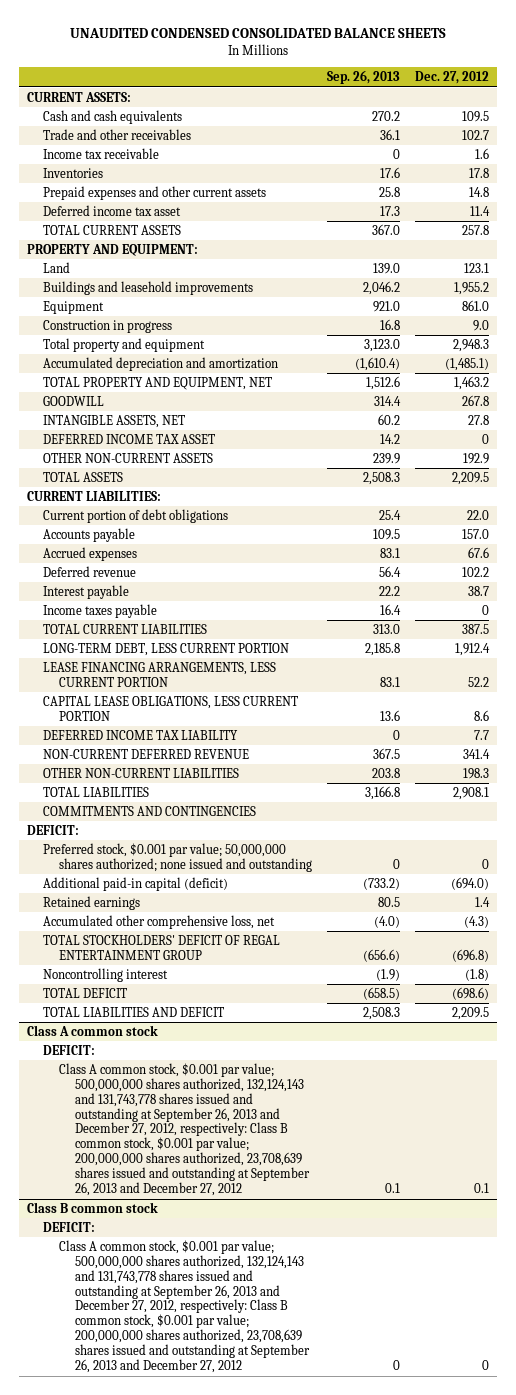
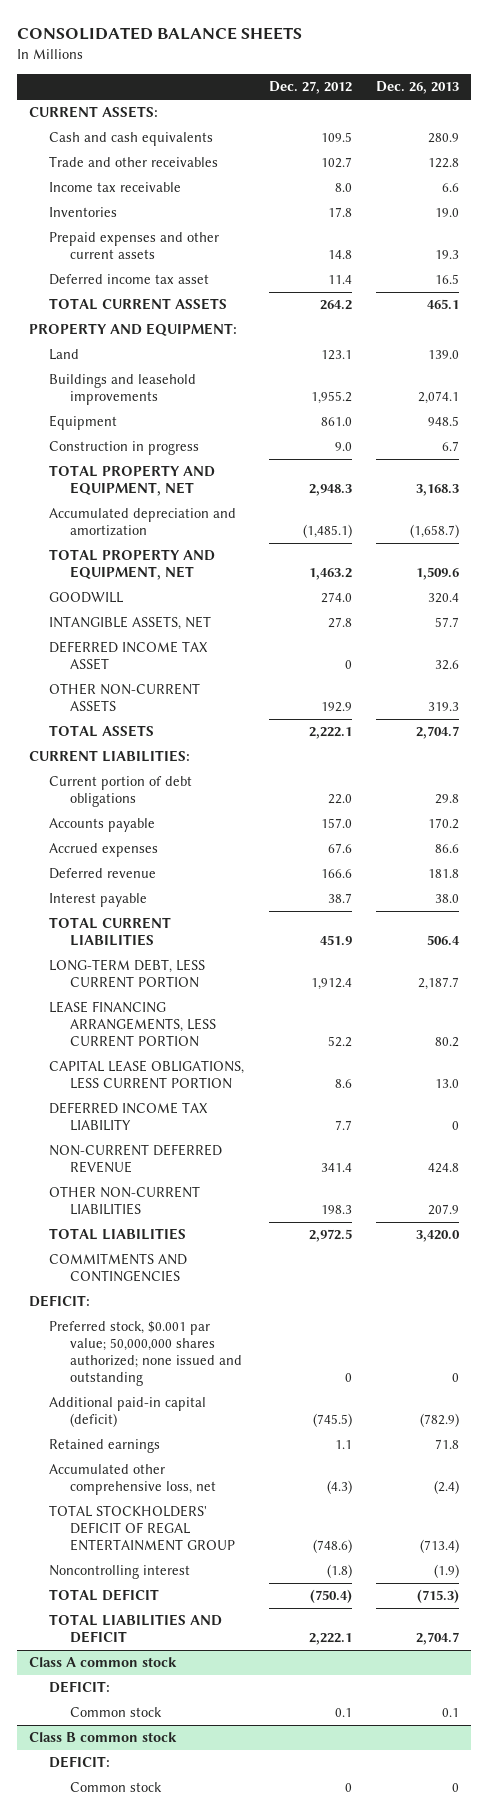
- UNAUDITED CONDENSED CONSOLIDATED BALANCE SHEETS
+ CONSOLIDATED BALANCE SHEETS
- | Sep. 26, 2013 | Dec. 27, 2012
+ | Dec. 27, 2012 | Dec. 26, 2013
- Income tax receivable | 0 | 1.6
+ Income tax receivable | 8.0 | 6.6
- TOTAL CURRENT ASSETS | 367.0 | 257.8
+ TOTAL CURRENT ASSETS | 264.2 | 465.1
- Total property and equipment | 3,123.0 | 2,948.3
+ TOTAL PROPERTY AND EQUIPMENT, NET | 2,948.3 | 3,168.3
- GOODWILL | 314.4 | 267.8
+ GOODWILL | 274.0 | 320.4
- TOTAL ASSETS | 2,508.3 | 2,209.5
+ TOTAL ASSETS | 2,222.1 | 2,704.7
- Deferred revenue | 56.4 | 102.2
+ Deferred revenue | 166.6 | 181.8
- Income taxes payable | 16.4 | 0
- TOTAL CURRENT LIABILITIES | 313.0 | 387.5
+ TOTAL CURRENT LIABILITIES | 451.9 | 506.4
- TOTAL LIABILITIES | 3,166.8 | 2,908.1
+ TOTAL LIABILITIES | 2,972.5 | 3,420.0
- Additional paid-in capital (deficit) | (733.2) | (694.0)
- Retained earnings | 80.5 | 1.4
+ Additional paid-in capital (deficit) | (745.5) | (782.9)
+ Retained earnings | 1.1 | 71.8
- TOTAL STOCKHOLDERS' DEFICIT OF REGAL ENTERTAINMENT GROUP | (656.6) | (696.8)
+ TOTAL STOCKHOLDERS' DEFICIT OF REGAL ENTERTAINMENT GROUP | (748.6) | (713.4)
- TOTAL DEFICIT | (658.5) | (698.6)
- TOTAL LIABILITIES AND DEFICIT | 2,508.3 | 2,209.5
+ TOTAL DEFICIT | (750.4) | (715.3)
+ TOTAL LIABILITIES AND DEFICIT | 2,222.1 | 2,704.7
@ Class A common stock
- Class A common stock, $0.001 par value; 500,000,000 shares authorized, 132,124,143 and 131,743,778 shares issued and outstanding at September 26, 2013 and December 27, 2012, respectively: Class B common stock, $0.001 par value; 200,000,000 shares authorized, 23,708,639 shares issued and outstanding at September 26, 2013 and December 27, 2012 | 0.1 | 0.1
+ Common stock | 0.1 | 0.1
@ Class B common stock
- Class A common stock, $0.001 par value; 500,000,000 shares authorized, 132,124,143 and 131,743,778 shares issued and outstanding at September 26, 2013 and December 27, 2012, respectively: Class B common stock, $0.001 par value; 200,000,000 shares authorized, 23,708,639 shares issued and outstanding at September 26, 2013 and December 27, 2012 | 0 | 0
+ Common stock | 0 | 0

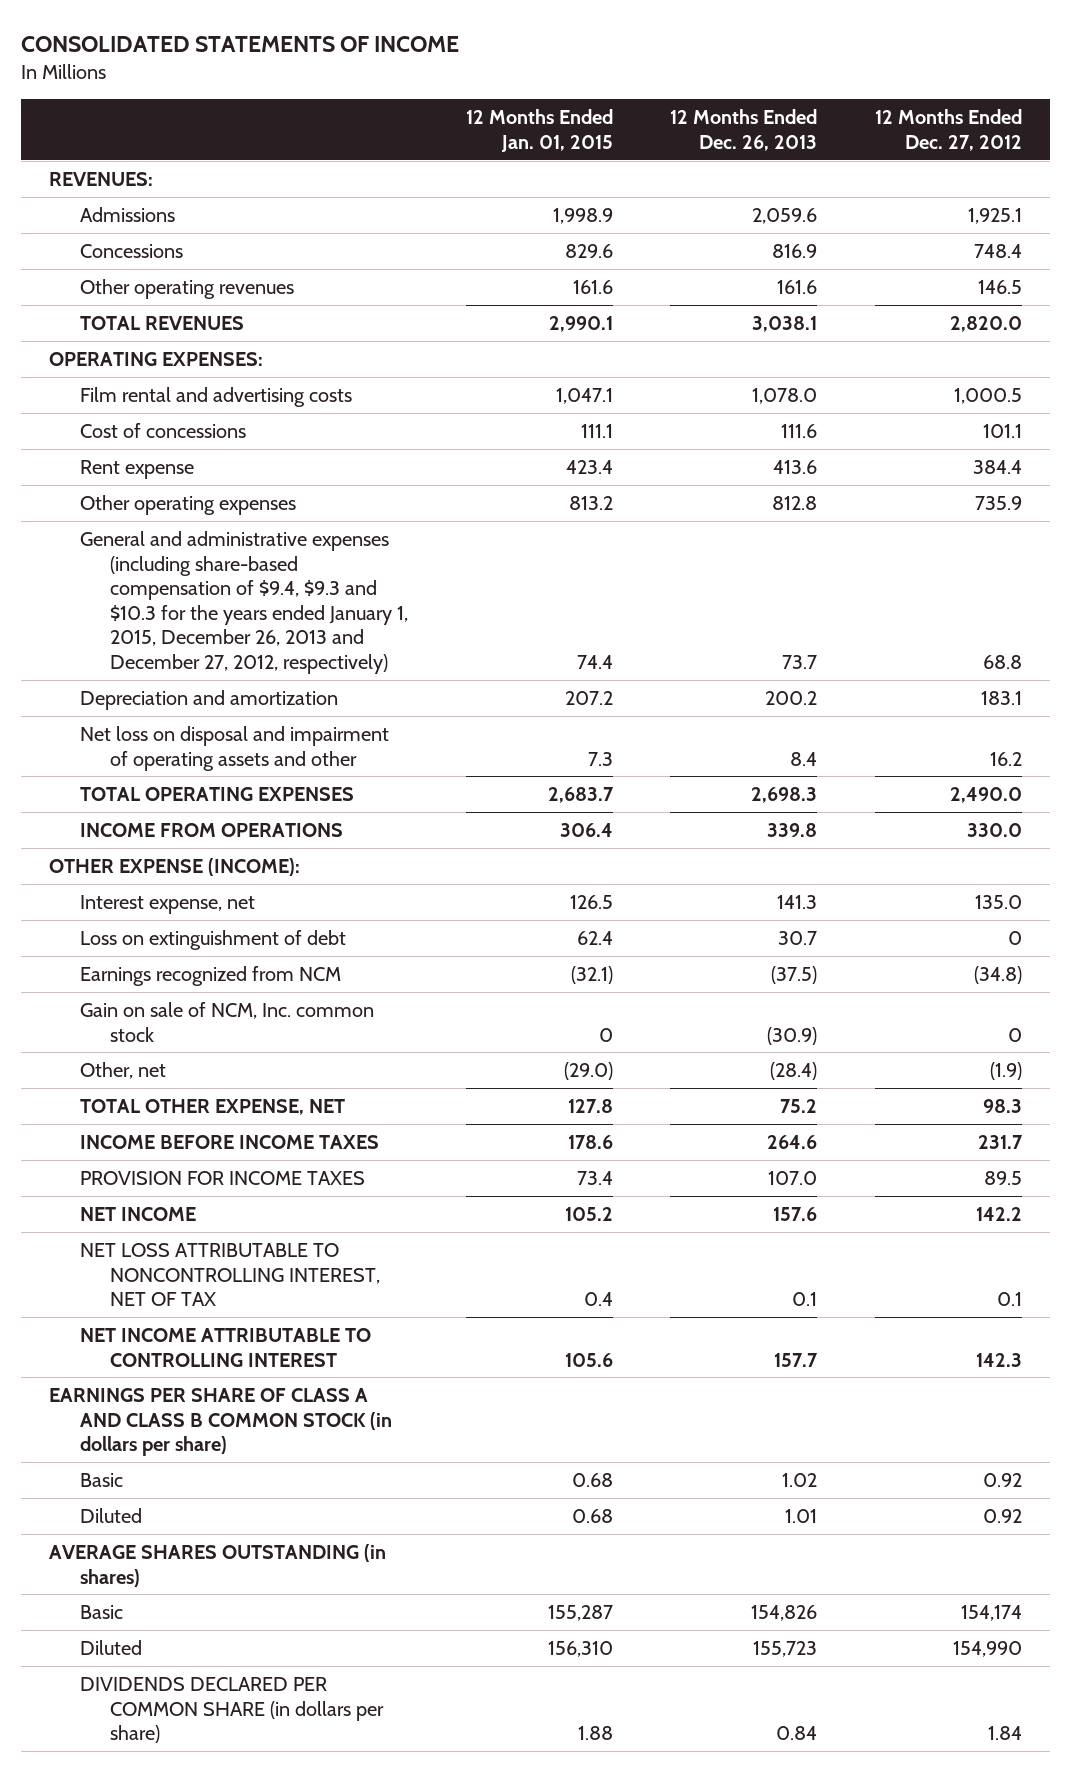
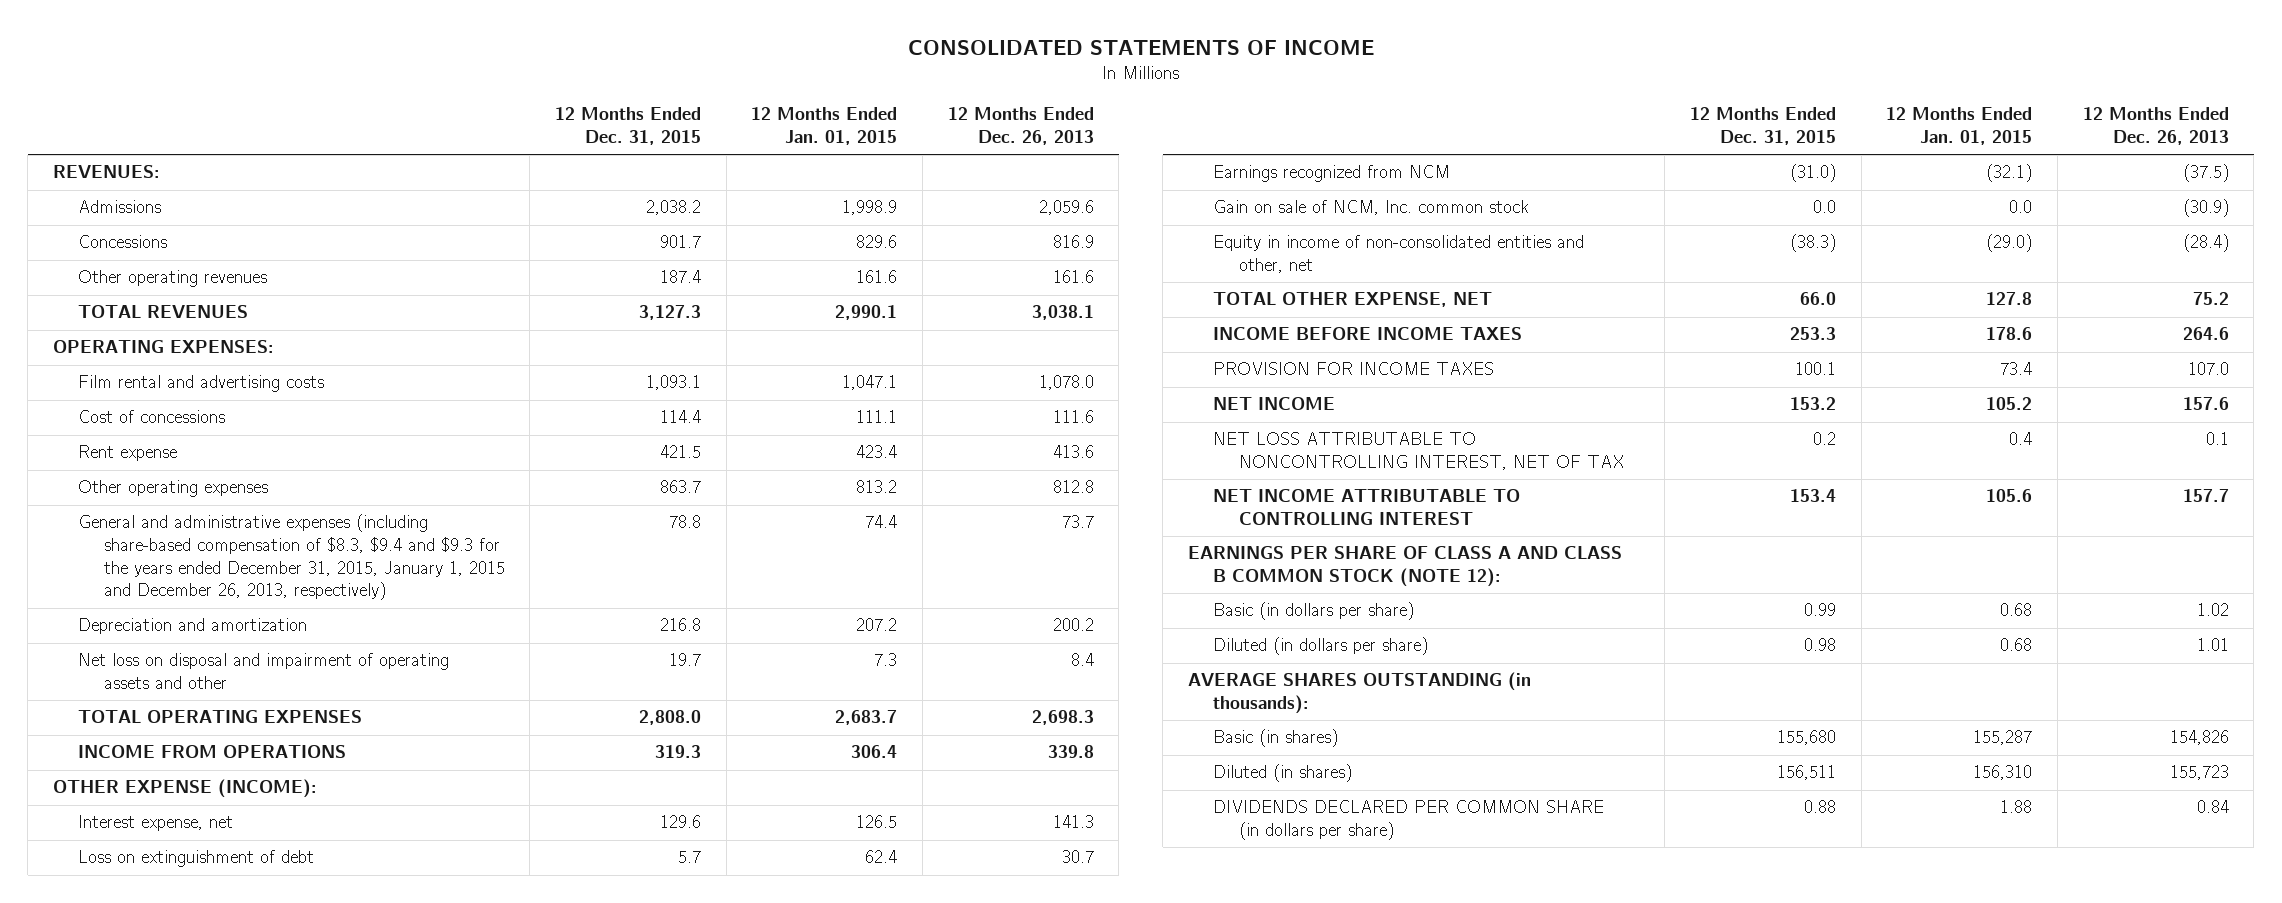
- | 12 Months Ended Jan. 01, 2015 | 12 Months Ended Dec. 26, 2013 | 12 Months Ended Dec. 27, 2012
+ | 12 Months Ended Dec. 31, 2015 | 12 Months Ended Jan. 01, 2015 | 12 Months Ended Dec. 26, 2013
- General and administrative expenses (including share-based compensation of $9.4, $9.3 and $10.3 for the years ended January 1, 2015, December 26, 2013 and December 27, 2012, respectively) | 74.4 | 73.7 | 68.8
+ General and administrative expenses (including share-based compensation of $8.3, $9.4 and $9.3 for the years ended December 31, 2015, January 1, 2015 and December 26, 2013, respectively) | 78.8 | 74.4 | 73.7
- Gain on sale of NCM, Inc. common stock | 0 | (30.9) | 0
- Other, net | (29.0) | (28.4) | (1.9)
+ Gain on sale of NCM, Inc. common stock | 0.0 | 0.0 | (30.9)
+ Equity in income of non-consolidated entities and other, net | (38.3) | (29.0) | (28.4)
- EARNINGS PER SHARE OF CLASS A AND CLASS B COMMON STOCK (in dollars per share)
- Basic | 0.68 | 1.02 | 0.92
- Diluted | 0.68 | 1.01 | 0.92
- AVERAGE SHARES OUTSTANDING (in shares)
- Basic | 155,287 | 154,826 | 154,174
- Diluted | 156,310 | 155,723 | 154,990
+ EARNINGS PER SHARE OF CLASS A AND CLASS B COMMON STOCK (NOTE 12):
+ Basic (in dollars per share) | 0.99 | 0.68 | 1.02
+ Diluted (in dollars per share) | 0.98 | 0.68 | 1.01
+ AVERAGE SHARES OUTSTANDING (in thousands):
+ Basic (in shares) | 155,680 | 155,287 | 154,826
+ Diluted (in shares) | 156,511 | 156,310 | 155,723

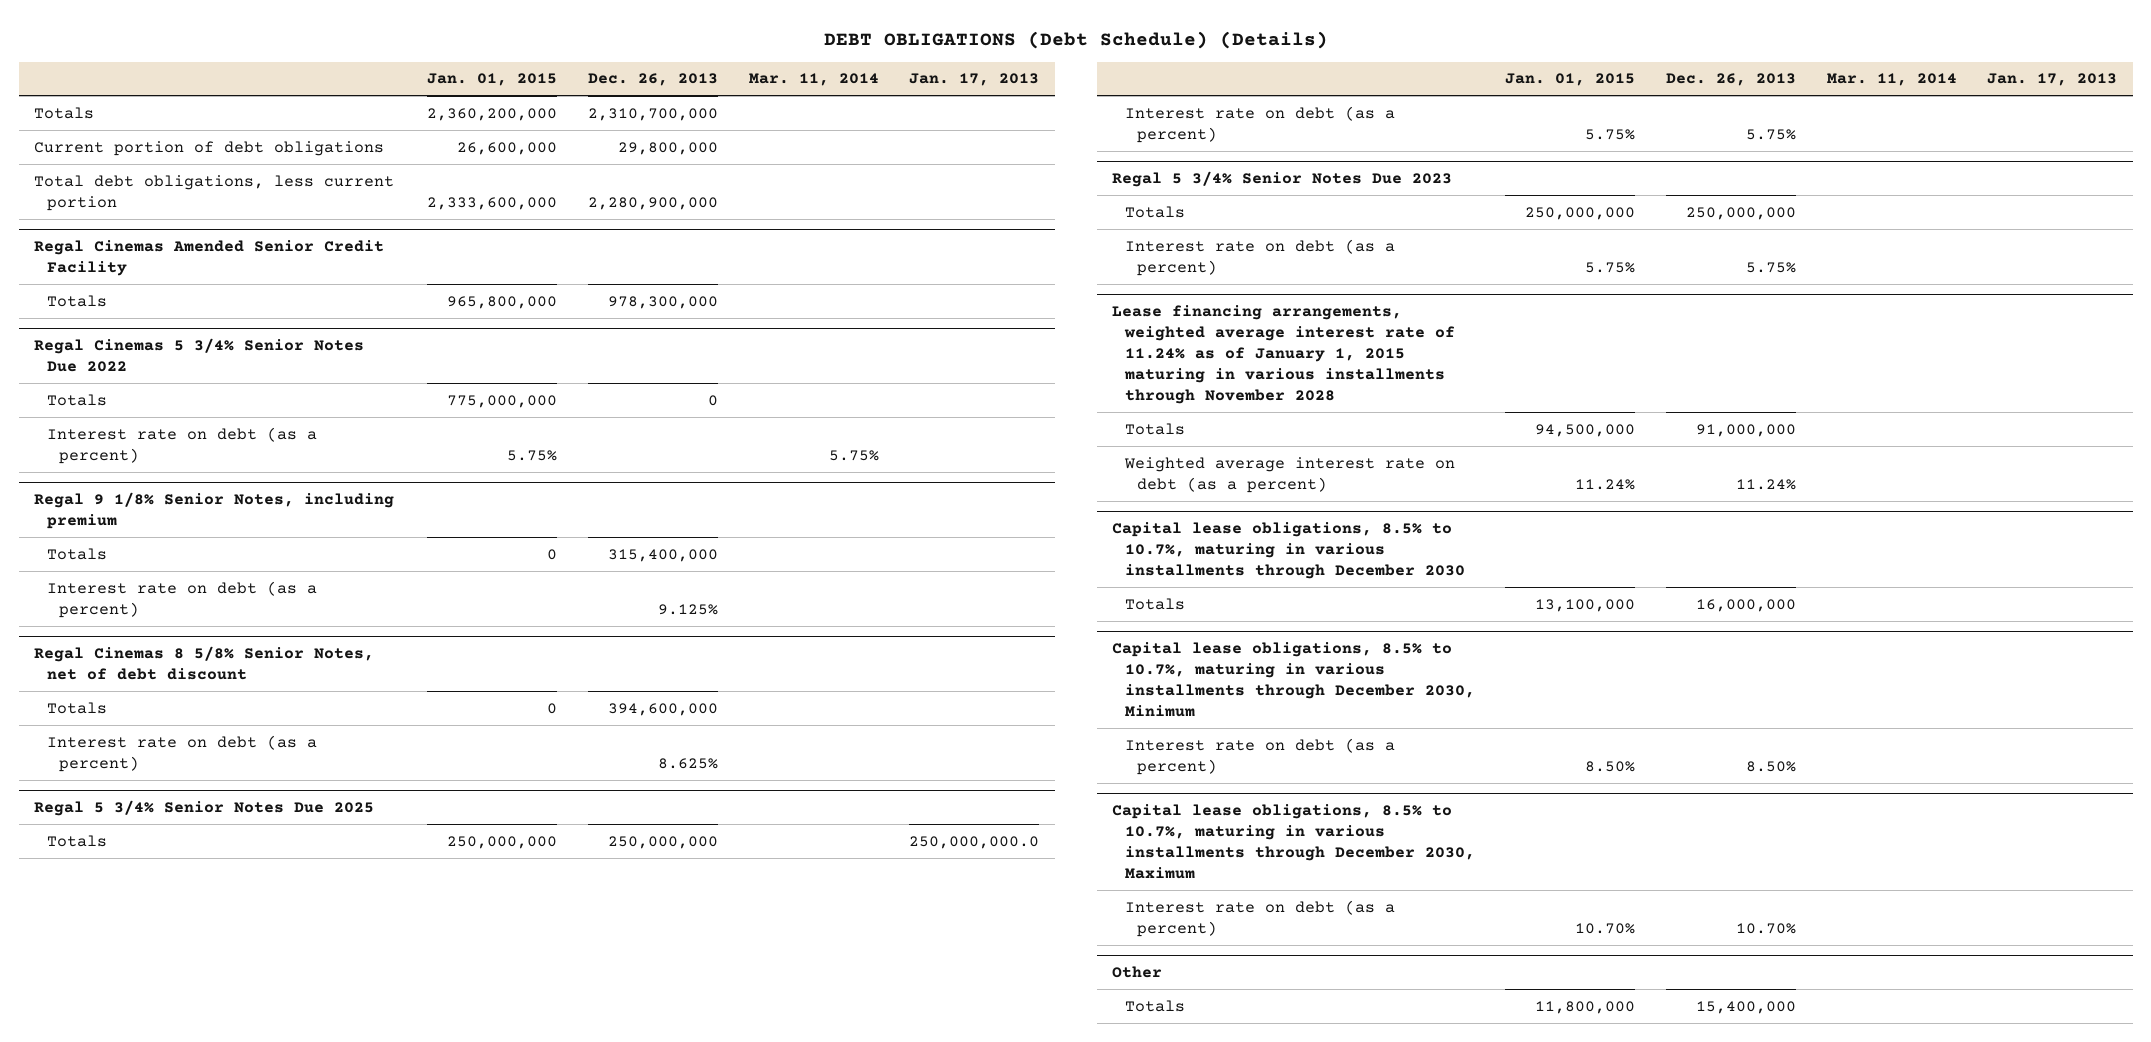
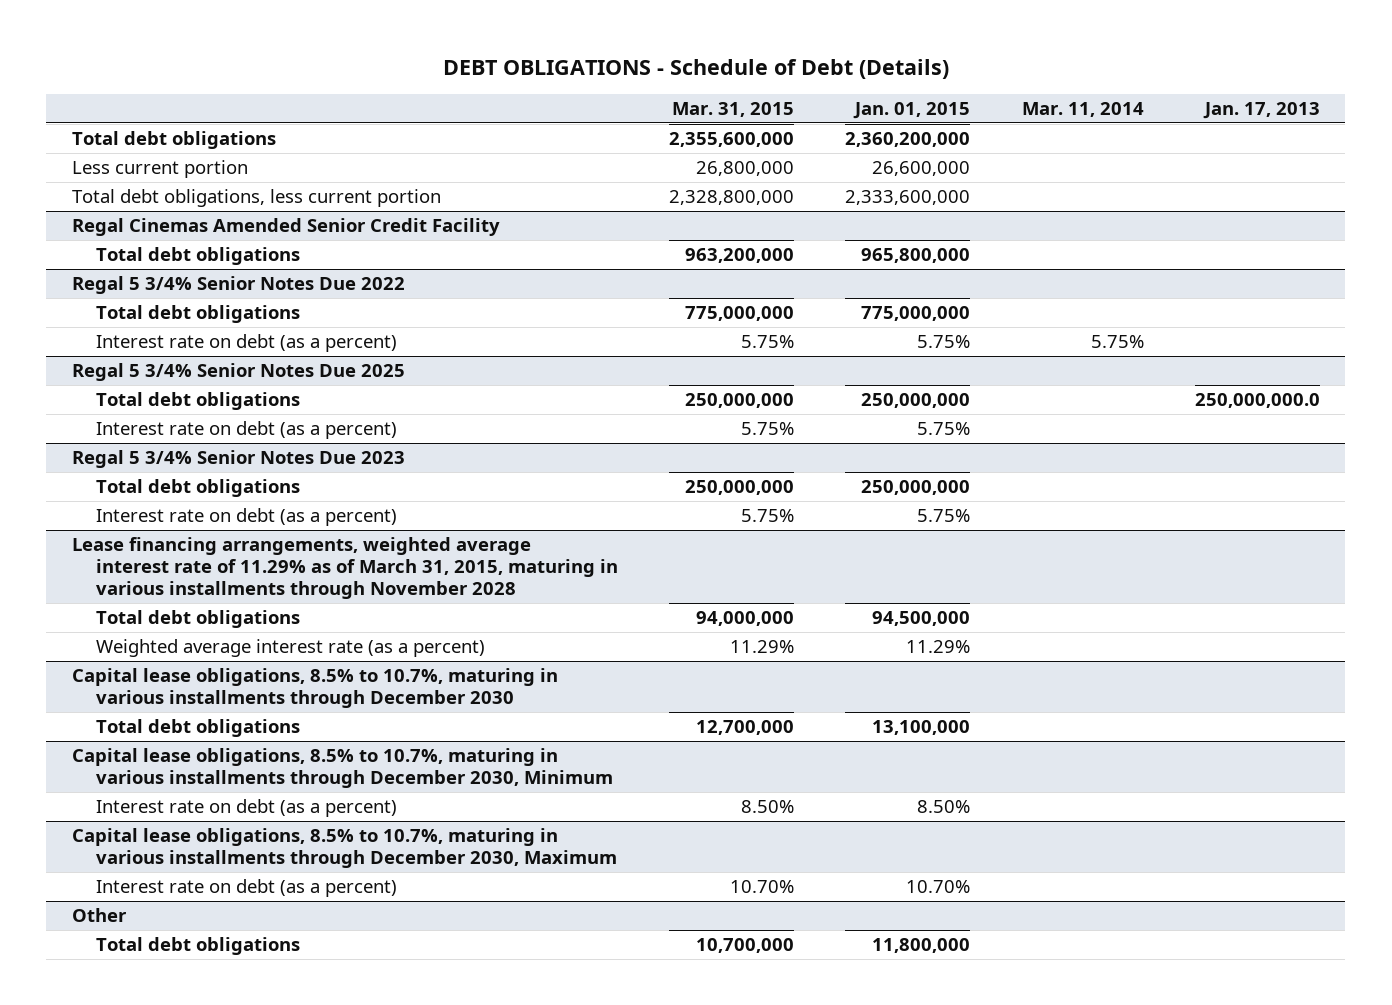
- DEBT OBLIGATIONS (Debt Schedule) (Details)
+ DEBT OBLIGATIONS - Schedule of Debt (Details)
- | Jan. 01, 2015 | Dec. 26, 2013 | Mar. 11, 2014 | Jan. 17, 2013
+ | Mar. 31, 2015 | Jan. 01, 2015 | Mar. 11, 2014 | Jan. 17, 2013
- Totals | 2,360,200,000 | 2,310,700,000 | |
- Current portion of debt obligations | 26,600,000 | 29,800,000 | |
+ Total debt obligations | 2,355,600,000 | 2,360,200,000 | |
+ Less current portion | 26,800,000 | 26,600,000 | |
@ Regal Cinemas Amended Senior Credit Facility
- Totals | 965,800,000 | 978,300,000 | |
- Regal Cinemas 5 3/4% Senior Notes Due 2022
- Totals | 775,000,000 | 0 | |
@ Regal Cinemas Amended Senior Credit Facility
+ Total debt obligations | 963,200,000 | 965,800,000 | |
+ Regal 5 3/4% Senior Notes Due 2022
+ Total debt obligations | 775,000,000 | 775,000,000 | |
- Regal 9 1/8% Senior Notes, including premium
- Totals | 0 | 315,400,000 | |
- Interest rate on debt (as a percent) | | 9.125% | |
- Regal Cinemas 8 5/8% Senior Notes, net of debt discount
- Totals | 0 | 394,600,000 | |
- Interest rate on debt (as a percent) | | 8.625% | |
@ Regal 5 3/4% Senior Notes Due 2025
- Totals | 250,000,000 | 250,000,000 | | 250,000,000.0
+ Total debt obligations | 250,000,000 | 250,000,000 | | 250,000,000.0
@ Regal 5 3/4% Senior Notes Due 2023
- Totals | 250,000,000 | 250,000,000 | |
+ Total debt obligations | 250,000,000 | 250,000,000 | |
- Lease financing arrangements, weighted average interest rate of 11.24% as of January 1, 2015 maturing in various installments through November 2028
- Totals | 94,500,000 | 91,000,000 | |
- Weighted average interest rate on debt (as a percent) | 11.24% | 11.24% | |
+ Lease financing arrangements, weighted average interest rate of 11.29% as of March 31, 2015, maturing in various installments through November 2028
+ Total debt obligations | 94,000,000 | 94,500,000 | |
+ Weighted average interest rate (as a percent) | 11.29% | 11.29% | |
@ Capital lease obligations, 8.5% to 10.7%, maturing in various installments through December 2030
- Totals | 13,100,000 | 16,000,000 | |
+ Total debt obligations | 12,700,000 | 13,100,000 | |
@ Other
- Totals | 11,800,000 | 15,400,000 | |
+ Total debt obligations | 10,700,000 | 11,800,000 | |

